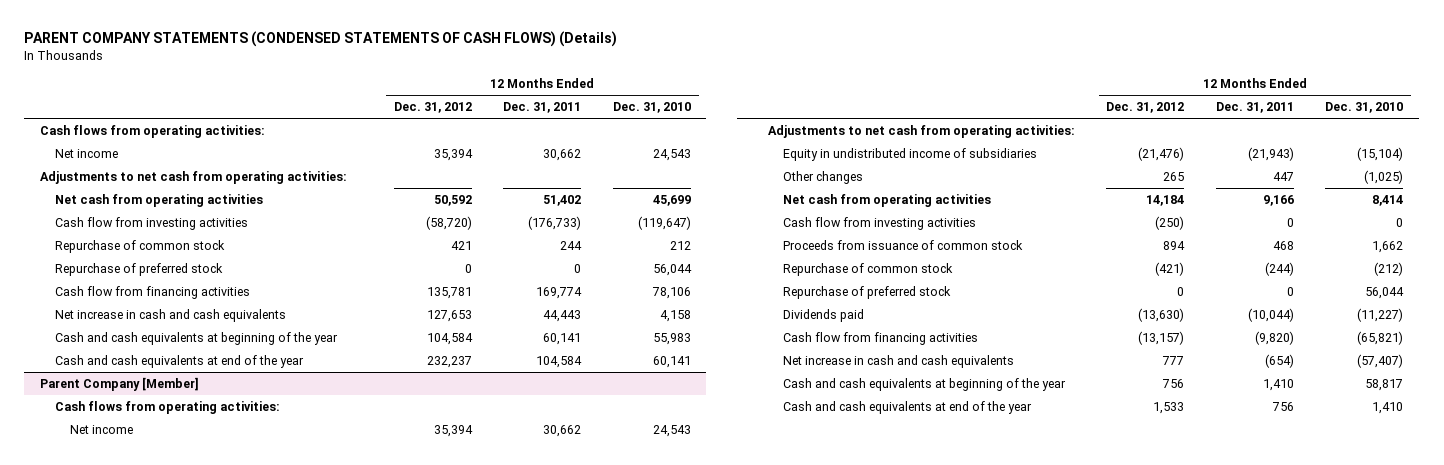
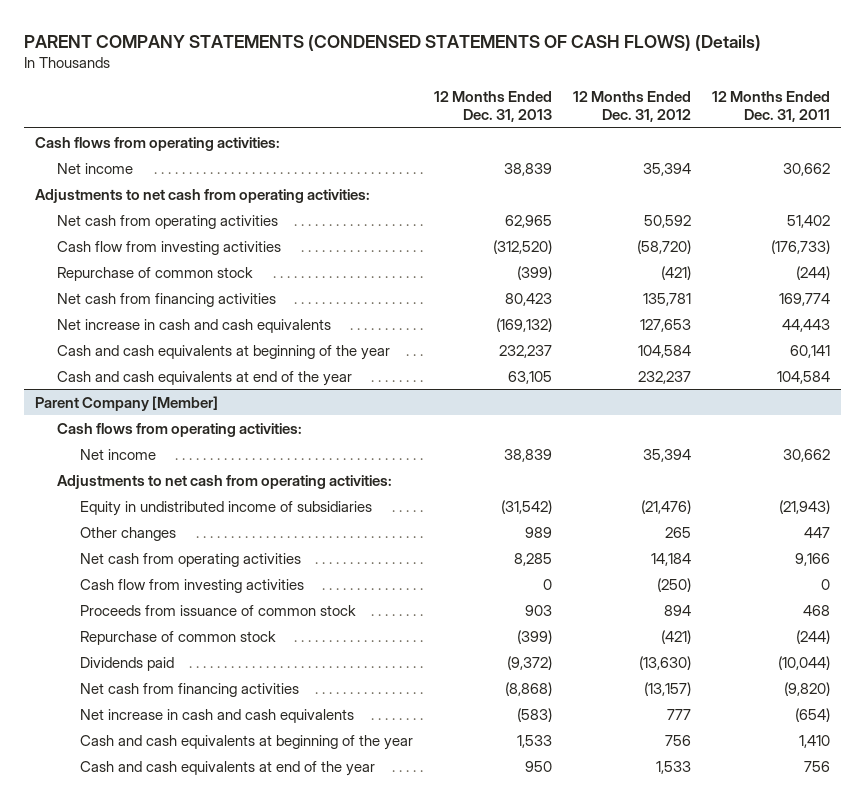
- | 12 Months Ended Dec. 31, 2012 | 12 Months Ended Dec. 31, 2011 | 12 Months Ended Dec. 31, 2010
+ | 12 Months Ended Dec. 31, 2013 | 12 Months Ended Dec. 31, 2012 | 12 Months Ended Dec. 31, 2011
- Repurchase of common stock | 421 | 244 | 212
- Repurchase of preferred stock | 0 | 0 | 56,044
- Cash flow from financing activities | 135,781 | 169,774 | 78,106
+ Repurchase of common stock | (399) | (421) | (244)
+ Net cash from financing activities | 80,423 | 135,781 | 169,774
@ Parent Company [Member]
- Repurchase of preferred stock | 0 | 0 | 56,044
- Cash flow from financing activities | (13,157) | (9,820) | (65,821)
+ Net cash from financing activities | (8,868) | (13,157) | (9,820)

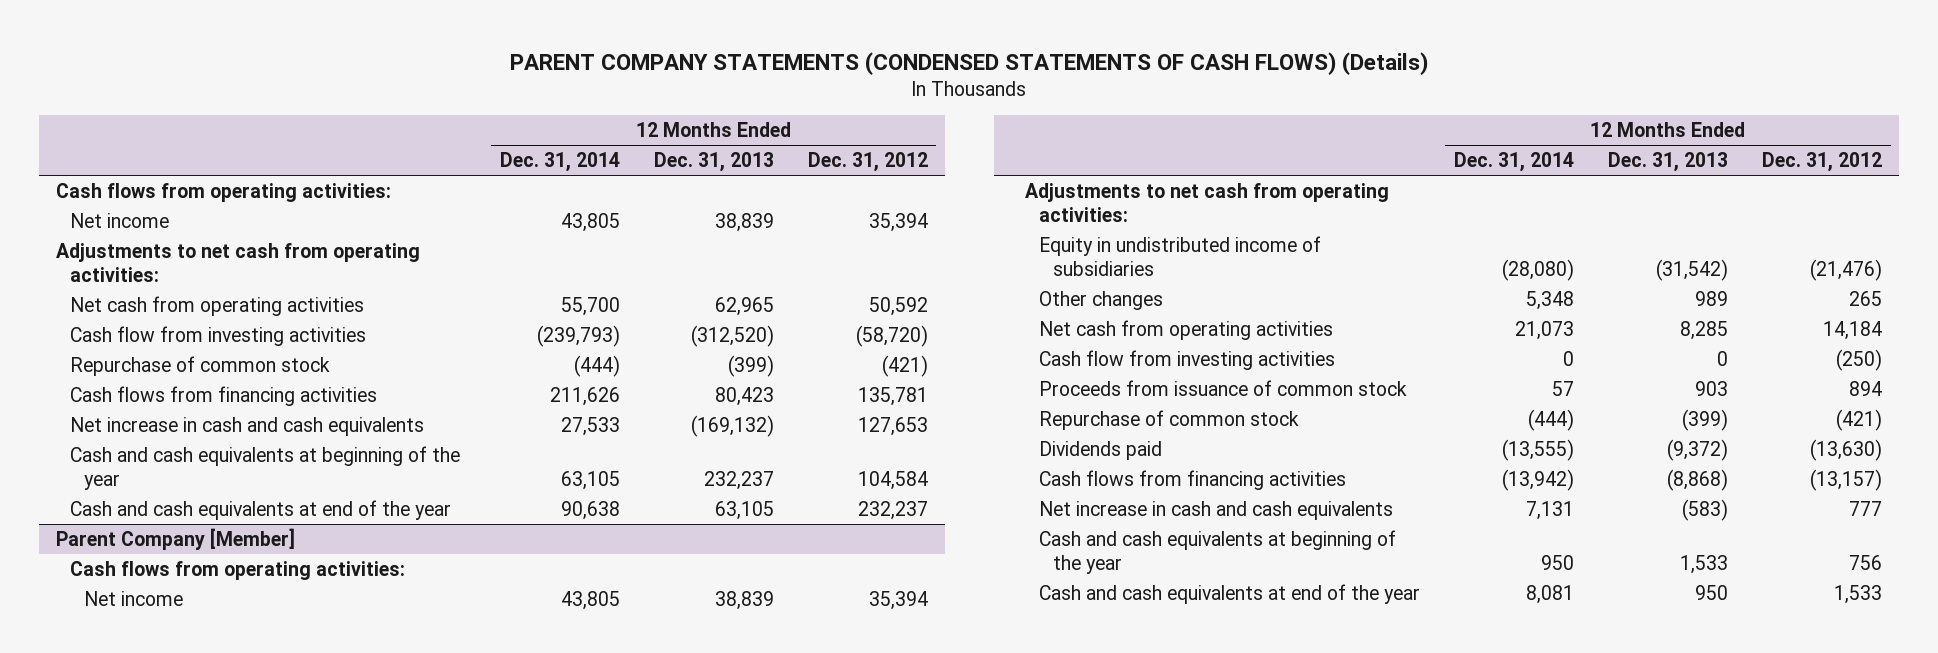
- | 12 Months Ended Dec. 31, 2013 | 12 Months Ended Dec. 31, 2012 | 12 Months Ended Dec. 31, 2011
+ | 12 Months Ended Dec. 31, 2014 | 12 Months Ended Dec. 31, 2013 | 12 Months Ended Dec. 31, 2012
- Net cash from financing activities | 80,423 | 135,781 | 169,774
+ Cash flows from financing activities | 211,626 | 80,423 | 135,781
@ Parent Company [Member]
- Net cash from financing activities | (8,868) | (13,157) | (9,820)
+ Cash flows from financing activities | (13,942) | (8,868) | (13,157)

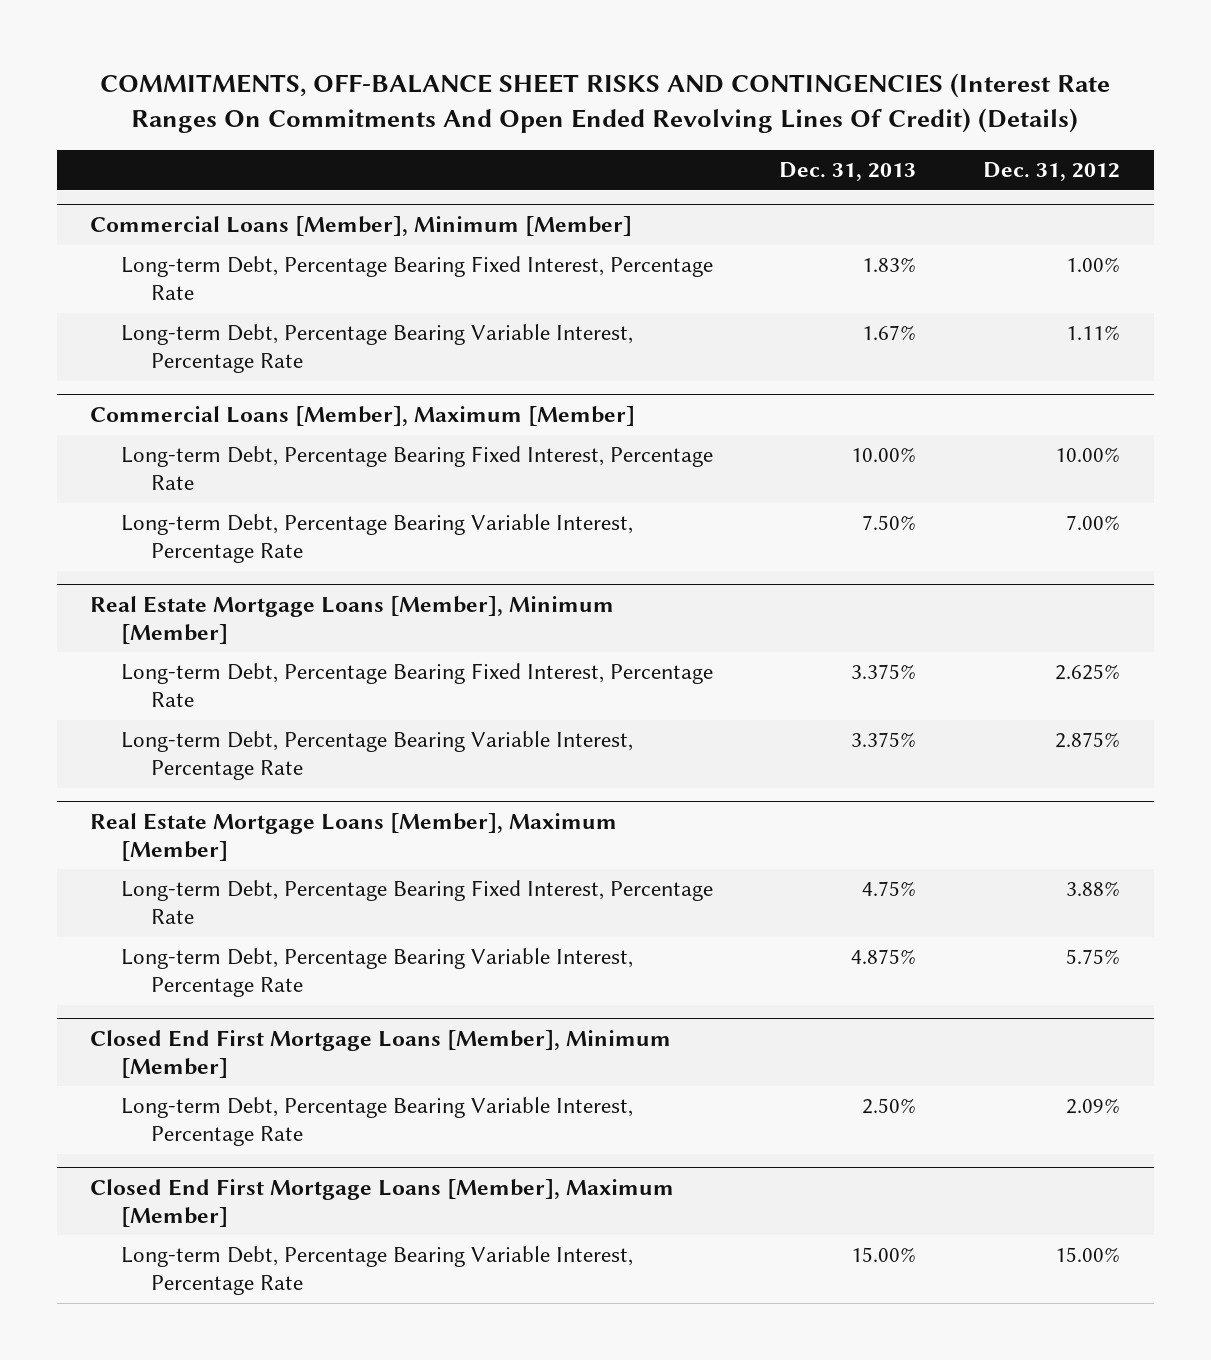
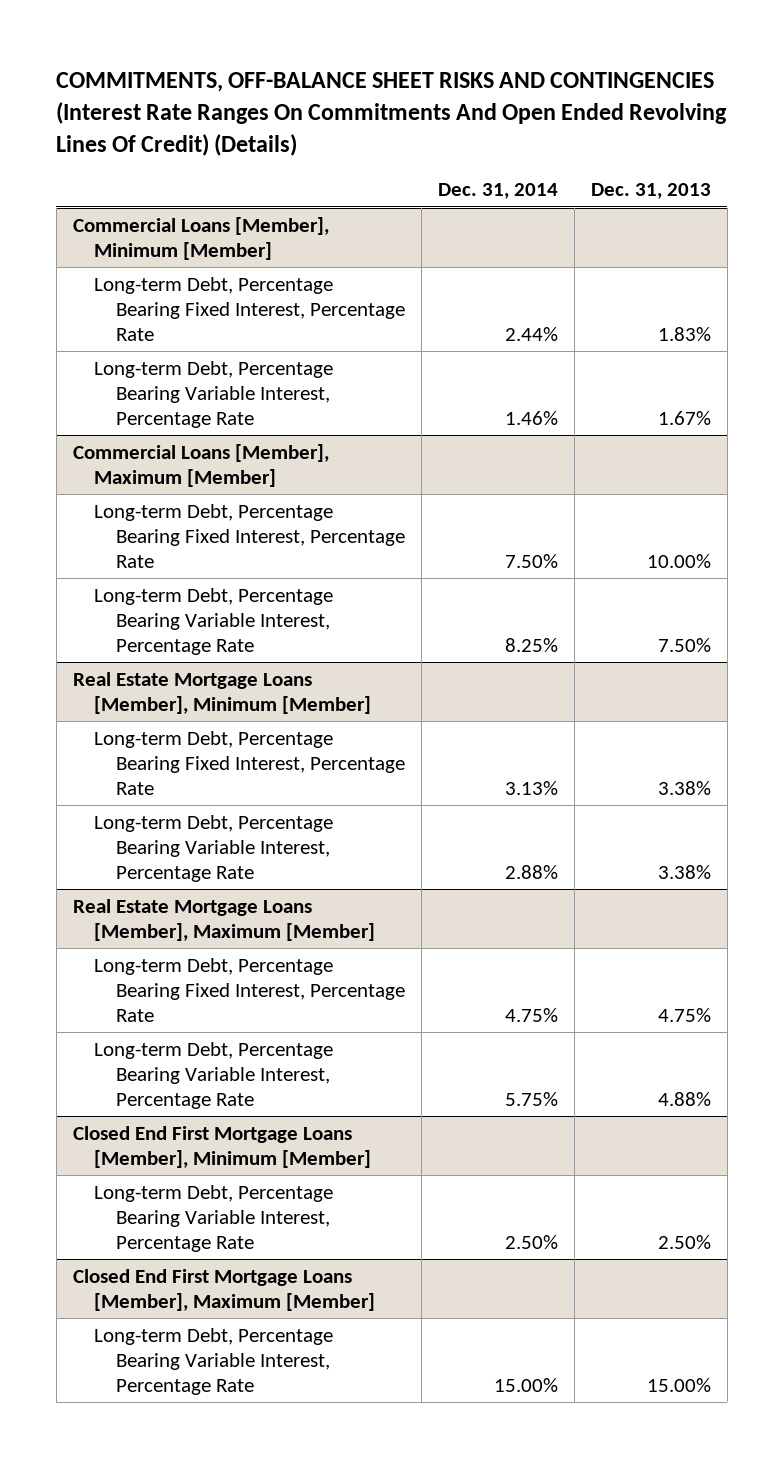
- | Dec. 31, 2013 | Dec. 31, 2012
+ | Dec. 31, 2014 | Dec. 31, 2013
@ Real Estate Mortgage Loans [Member], Minimum [Member]
- Long-term Debt, Percentage Bearing Fixed Interest, Percentage Rate | 3.375% | 2.625%
- Long-term Debt, Percentage Bearing Variable Interest, Percentage Rate | 3.375% | 2.875%
+ Long-term Debt, Percentage Bearing Fixed Interest, Percentage Rate | 3.13% | 3.38%
+ Long-term Debt, Percentage Bearing Variable Interest, Percentage Rate | 2.88% | 3.38%
@ Real Estate Mortgage Loans [Member], Maximum [Member]
- Long-term Debt, Percentage Bearing Variable Interest, Percentage Rate | 4.875% | 5.75%
+ Long-term Debt, Percentage Bearing Variable Interest, Percentage Rate | 5.75% | 4.88%

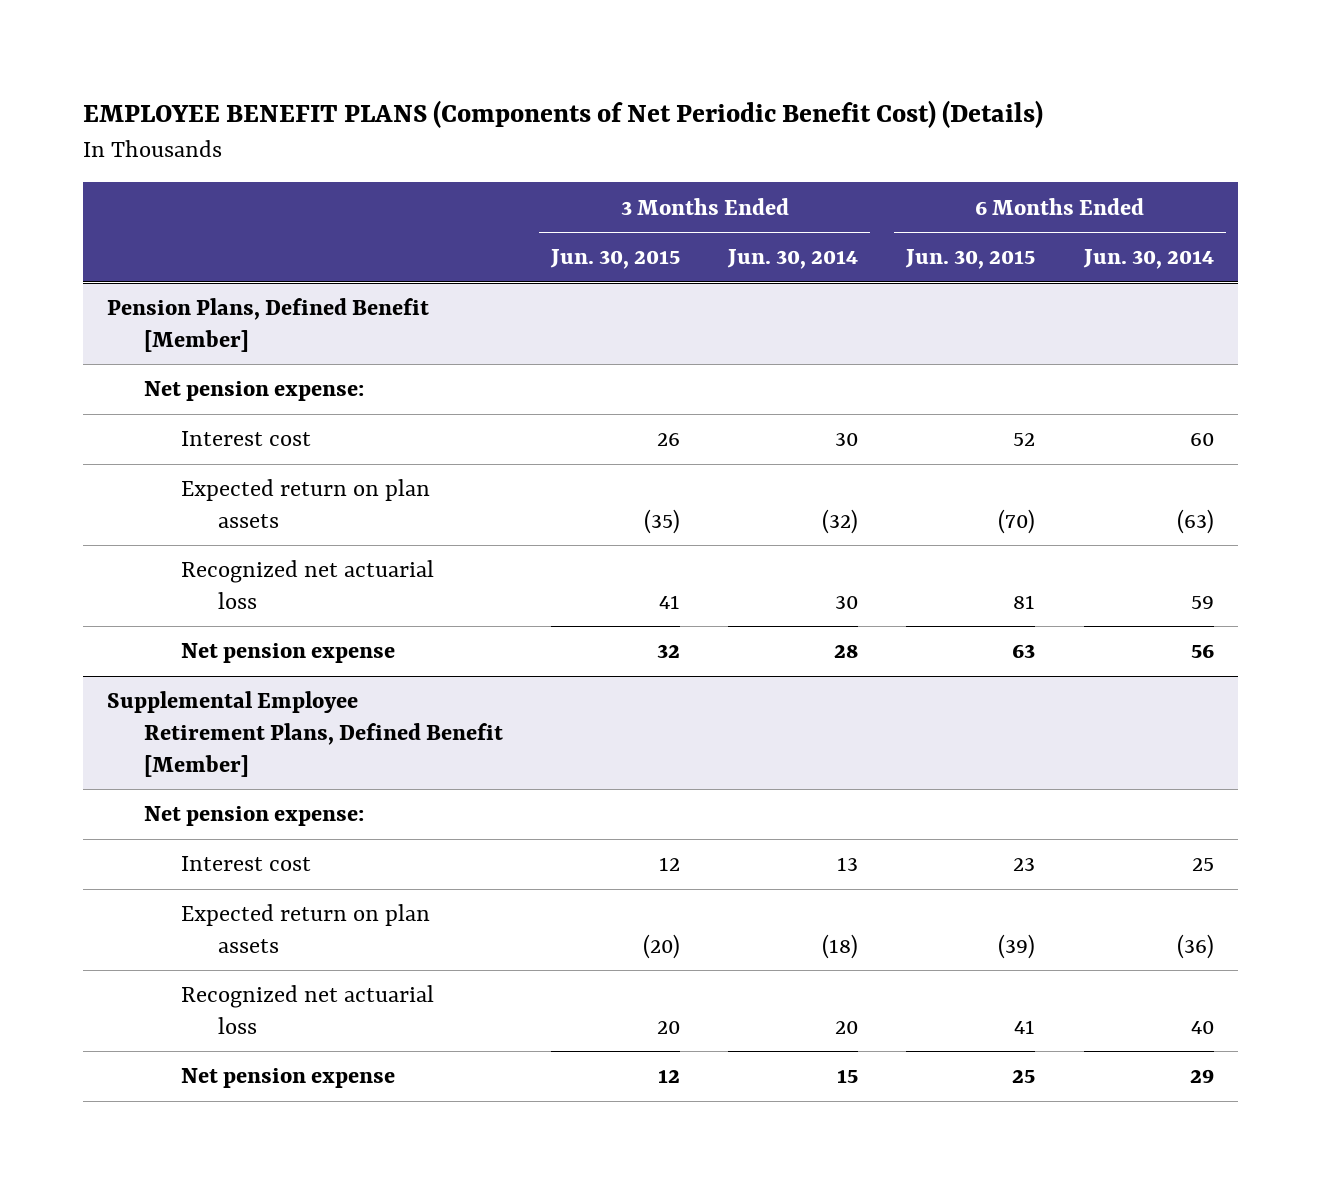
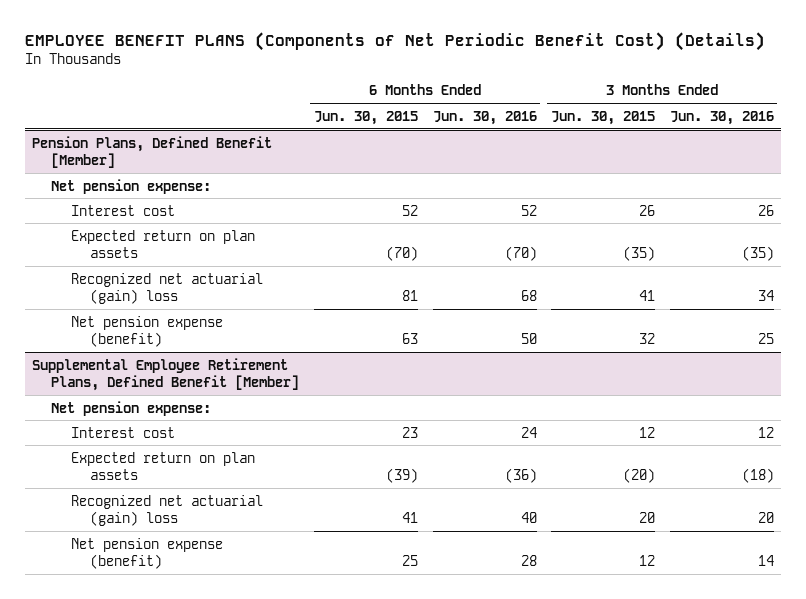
- | 3 Months Ended Jun. 30, 2015 | 3 Months Ended Jun. 30, 2014 | 6 Months Ended Jun. 30, 2015 | 6 Months Ended Jun. 30, 2014
+ | 6 Months Ended Jun. 30, 2015 | 6 Months Ended Jun. 30, 2016 | 3 Months Ended Jun. 30, 2015 | 3 Months Ended Jun. 30, 2016
@ Pension Plans, Defined Benefit [Member]
- Recognized net actuarial loss | 41 | 30 | 81 | 59
- Net pension expense | 32 | 28 | 63 | 56
+ Recognized net actuarial (gain) loss | 81 | 68 | 41 | 34
+ Net pension expense (benefit) | 63 | 50 | 32 | 25
@ Supplemental Employee Retirement Plans, Defined Benefit [Member]
- Recognized net actuarial loss | 20 | 20 | 41 | 40
- Net pension expense | 12 | 15 | 25 | 29
+ Recognized net actuarial (gain) loss | 41 | 40 | 20 | 20
+ Net pension expense (benefit) | 25 | 28 | 12 | 14

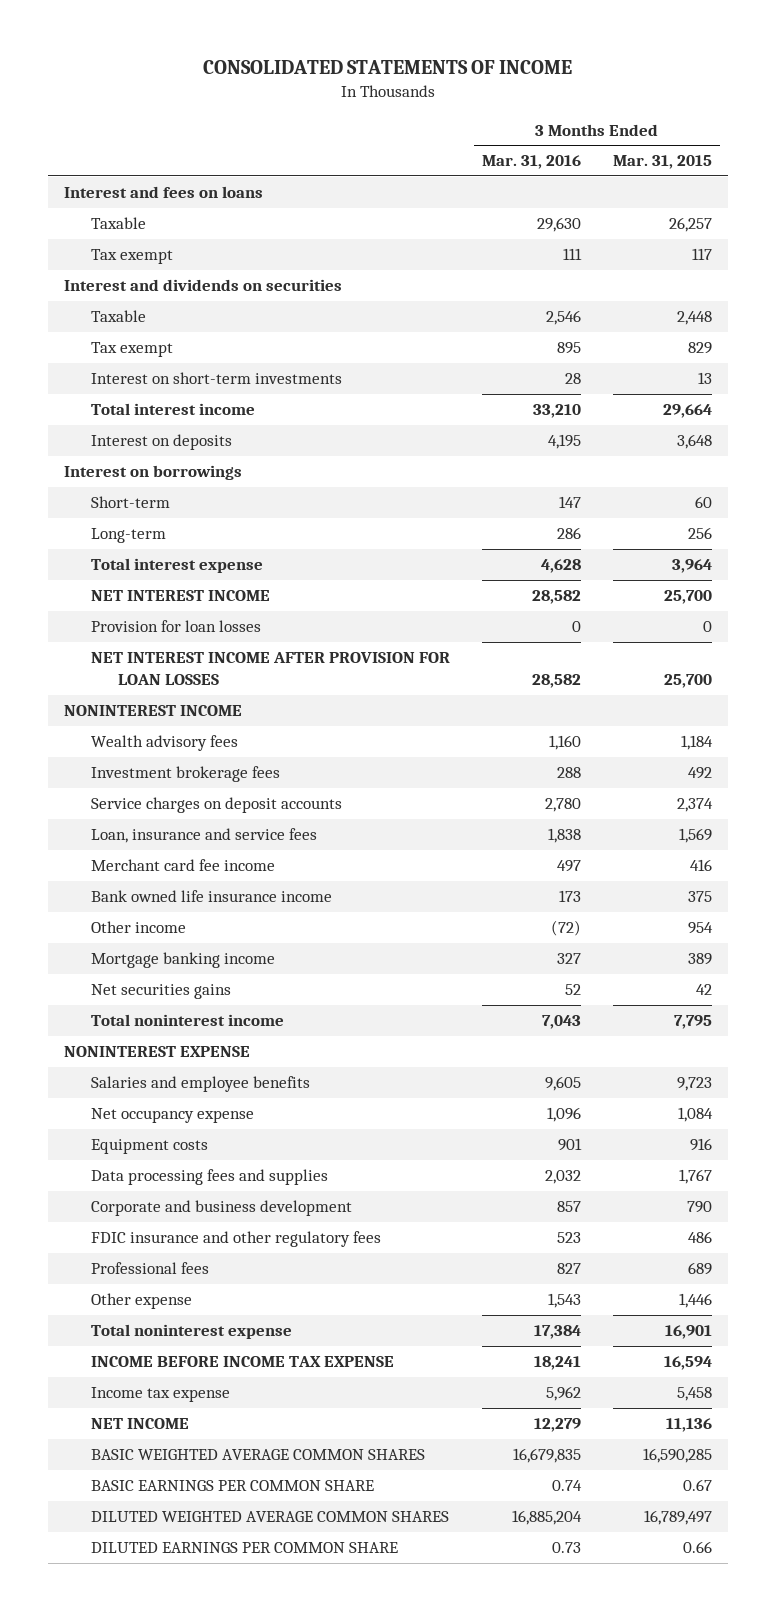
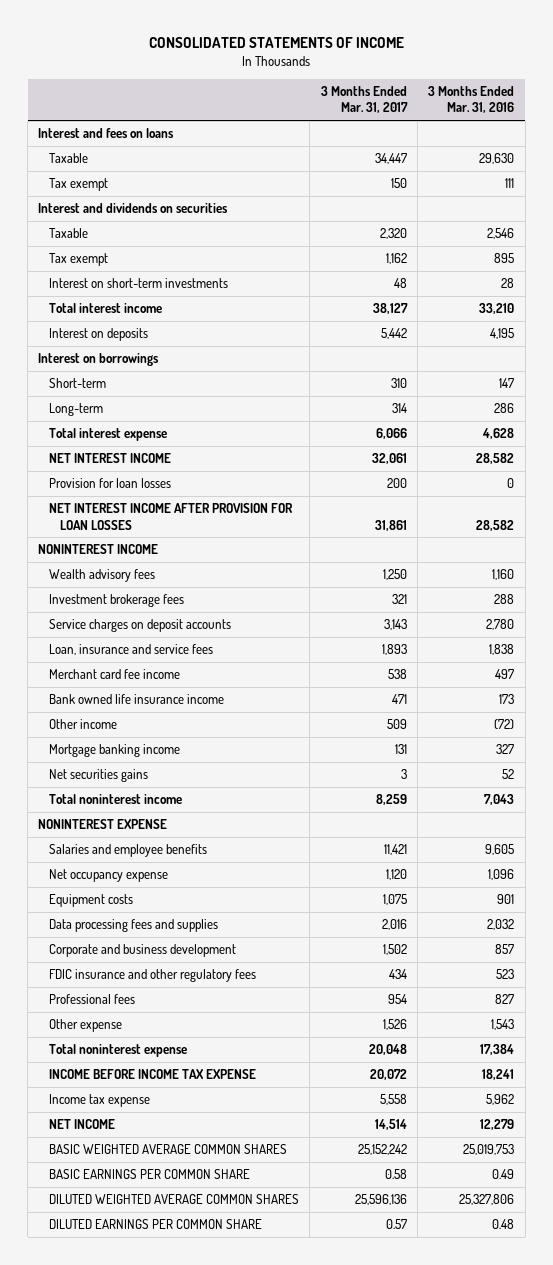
- | 3 Months Ended Mar. 31, 2016 | 3 Months Ended Mar. 31, 2015
+ | 3 Months Ended Mar. 31, 2017 | 3 Months Ended Mar. 31, 2016
- BASIC WEIGHTED AVERAGE COMMON SHARES | 16,679,835 | 16,590,285
- BASIC EARNINGS PER COMMON SHARE | 0.74 | 0.67
- DILUTED WEIGHTED AVERAGE COMMON SHARES | 16,885,204 | 16,789,497
- DILUTED EARNINGS PER COMMON SHARE | 0.73 | 0.66
+ BASIC WEIGHTED AVERAGE COMMON SHARES | 25,152,242 | 25,019,753
+ BASIC EARNINGS PER COMMON SHARE | 0.58 | 0.49
+ DILUTED WEIGHTED AVERAGE COMMON SHARES | 25,596,136 | 25,327,806
+ DILUTED EARNINGS PER COMMON SHARE | 0.57 | 0.48

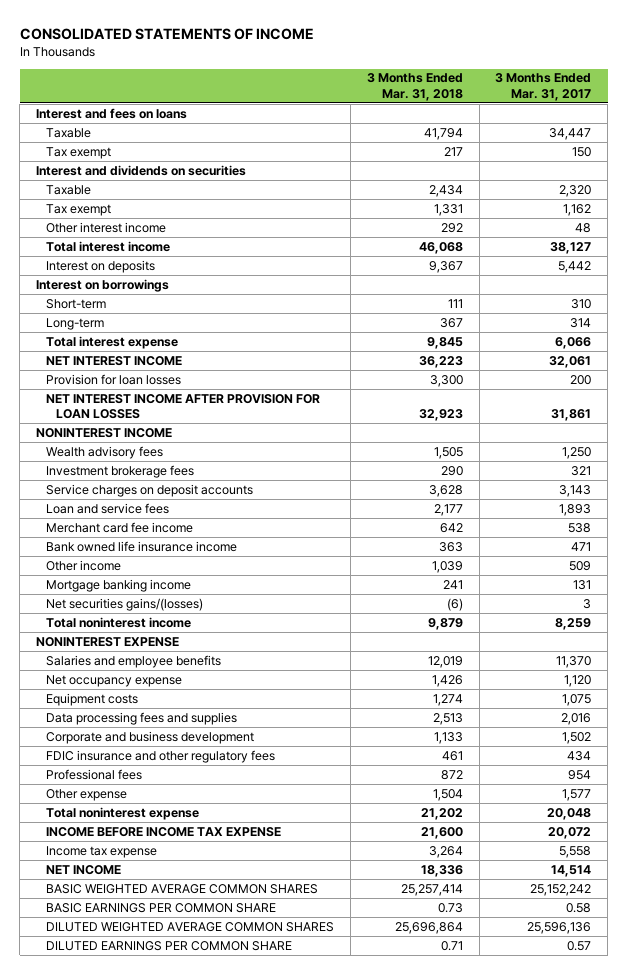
- | 3 Months Ended Mar. 31, 2017 | 3 Months Ended Mar. 31, 2016
+ | 3 Months Ended Mar. 31, 2018 | 3 Months Ended Mar. 31, 2017
- Interest on short-term investments | 48 | 28
+ Other interest income | 292 | 48
- Loan, insurance and service fees | 1,893 | 1,838
+ Loan and service fees | 2,177 | 1,893
- Net securities gains | 3 | 52
+ Net securities gains/(losses) | (6) | 3
- Salaries and employee benefits | 11,421 | 9,605
+ Salaries and employee benefits | 12,019 | 11,370
- Other expense | 1,526 | 1,543
+ Other expense | 1,504 | 1,577

